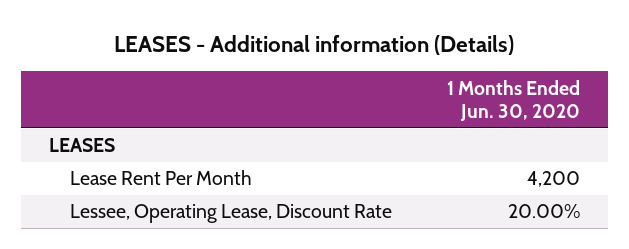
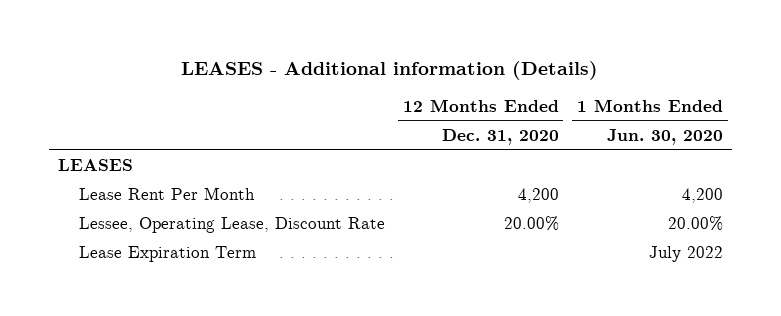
- | 1 Months Ended Jun. 30, 2020
+ | 12 Months Ended Dec. 31, 2020 | 1 Months Ended Jun. 30, 2020
+ Lease Expiration Term | | July 2022

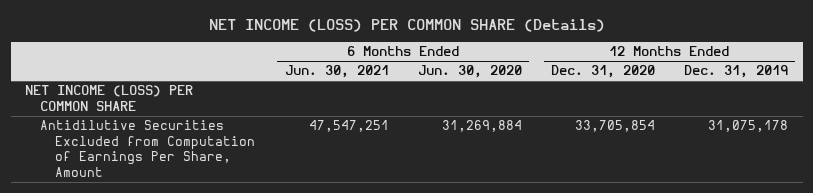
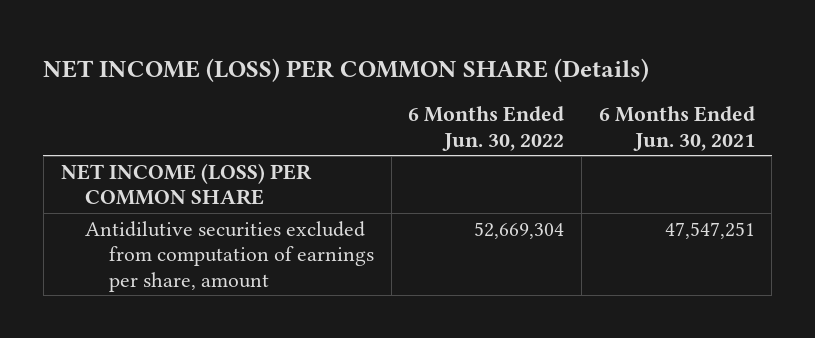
- | 6 Months Ended Jun. 30, 2021 | 6 Months Ended Jun. 30, 2020 | 12 Months Ended Dec. 31, 2020 | 12 Months Ended Dec. 31, 2019
+ | 6 Months Ended Jun. 30, 2022 | 6 Months Ended Jun. 30, 2021
- Antidilutive Securities Excluded from Computation of Earnings Per Share, Amount | 47,547,251 | 31,269,884 | 33,705,854 | 31,075,178
+ Antidilutive securities excluded from computation of earnings per share, amount | 52,669,304 | 47,547,251

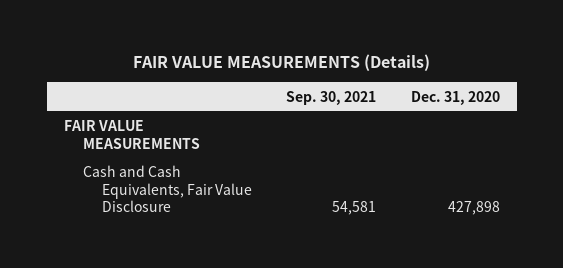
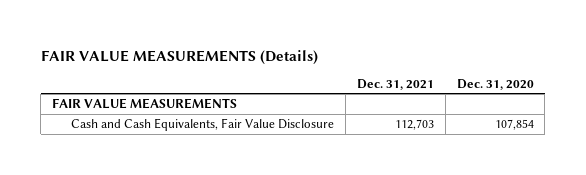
- | Sep. 30, 2021 | Dec. 31, 2020
+ | Dec. 31, 2021 | Dec. 31, 2020
- Cash and Cash Equivalents, Fair Value Disclosure | 54,581 | 427,898
+ Cash and Cash Equivalents, Fair Value Disclosure | 112,703 | 107,854

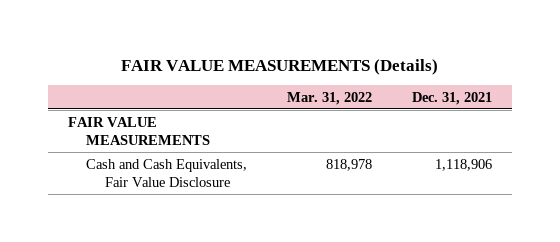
- | Dec. 31, 2021 | Dec. 31, 2020
+ | Mar. 31, 2022 | Dec. 31, 2021
- Cash and Cash Equivalents, Fair Value Disclosure | 112,703 | 107,854
+ Cash and Cash Equivalents, Fair Value Disclosure | 818,978 | 1,118,906

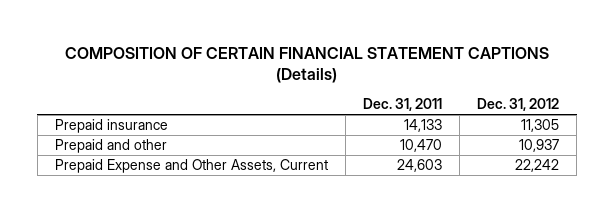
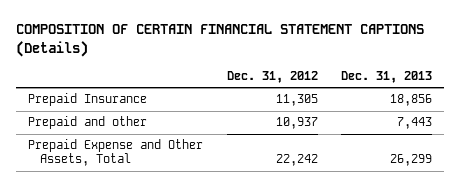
- | Dec. 31, 2011 | Dec. 31, 2012
+ | Dec. 31, 2012 | Dec. 31, 2013
- Prepaid insurance | 14,133 | 11,305
+ Prepaid Insurance | 11,305 | 18,856
- Prepaid Expense and Other Assets, Current | 24,603 | 22,242
+ Prepaid Expense and Other Assets, Total | 22,242 | 26,299

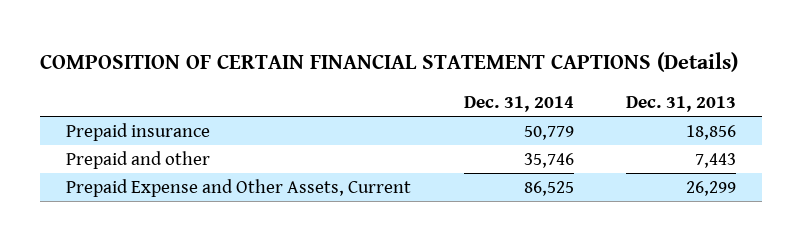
- | Dec. 31, 2012 | Dec. 31, 2013
+ | Dec. 31, 2014 | Dec. 31, 2013
- Prepaid Insurance | 11,305 | 18,856
+ Prepaid insurance | 50,779 | 18,856
- Prepaid Expense and Other Assets, Total | 22,242 | 26,299
+ Prepaid Expense and Other Assets, Current | 86,525 | 26,299

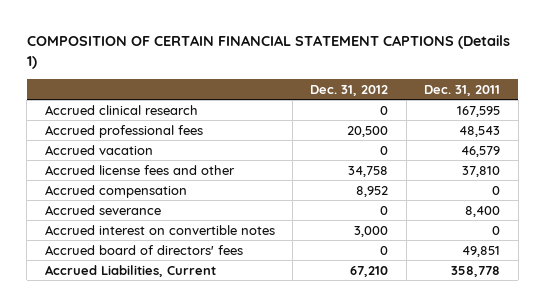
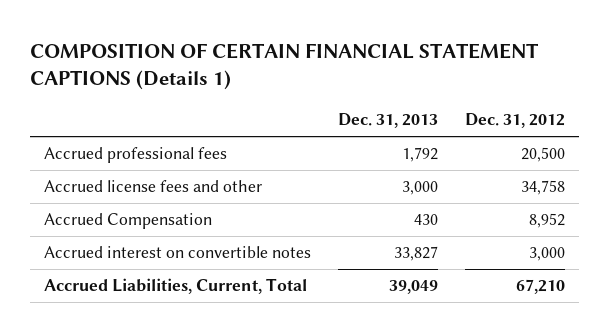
- | Dec. 31, 2012 | Dec. 31, 2011
+ | Dec. 31, 2013 | Dec. 31, 2012
- Accrued clinical research | 0 | 167,595
- Accrued vacation | 0 | 46,579
- Accrued compensation | 8,952 | 0
- Accrued severance | 0 | 8,400
+ Accrued Compensation | 430 | 8,952
- Accrued board of directors' fees | 0 | 49,851
- Accrued Liabilities, Current | 67,210 | 358,778
+ Accrued Liabilities, Current, Total | 39,049 | 67,210

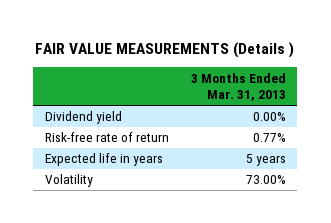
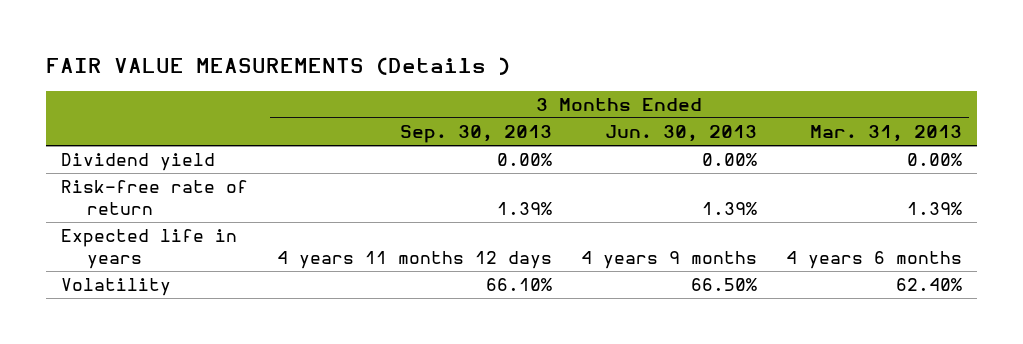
- | 3 Months Ended Mar. 31, 2013
+ | 3 Months Ended Sep. 30, 2013 | 3 Months Ended Jun. 30, 2013 | 3 Months Ended Mar. 31, 2013
- Risk-free rate of return | 0.77%
- Expected life in years | 5 years
- Volatility | 73.00%
+ Risk-free rate of return | 1.39% | 1.39% | 1.39%
+ Expected life in years | 4 years 11 months 12 days | 4 years 9 months | 4 years 6 months
+ Volatility | 66.10% | 66.50% | 62.40%

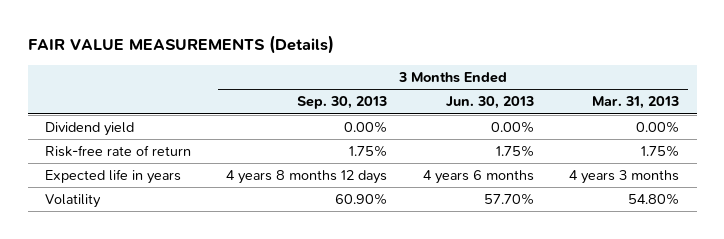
- FAIR VALUE MEASUREMENTS (Details )
+ FAIR VALUE MEASUREMENTS (Details)
- Risk-free rate of return | 1.39% | 1.39% | 1.39%
- Expected life in years | 4 years 11 months 12 days | 4 years 9 months | 4 years 6 months
- Volatility | 66.10% | 66.50% | 62.40%
+ Risk-free rate of return | 1.75% | 1.75% | 1.75%
+ Expected life in years | 4 years 8 months 12 days | 4 years 6 months | 4 years 3 months
+ Volatility | 60.90% | 57.70% | 54.80%

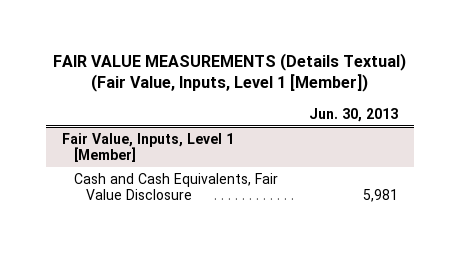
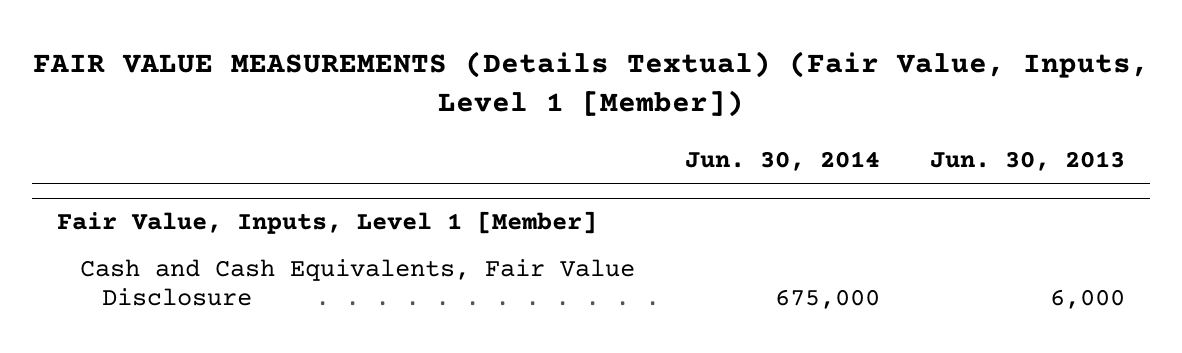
- | Jun. 30, 2013
+ | Jun. 30, 2014 | Jun. 30, 2013
@ Fair Value, Inputs, Level 1 [Member]
- Cash and Cash Equivalents, Fair Value Disclosure | 5,981
+ Cash and Cash Equivalents, Fair Value Disclosure | 675,000 | 6,000

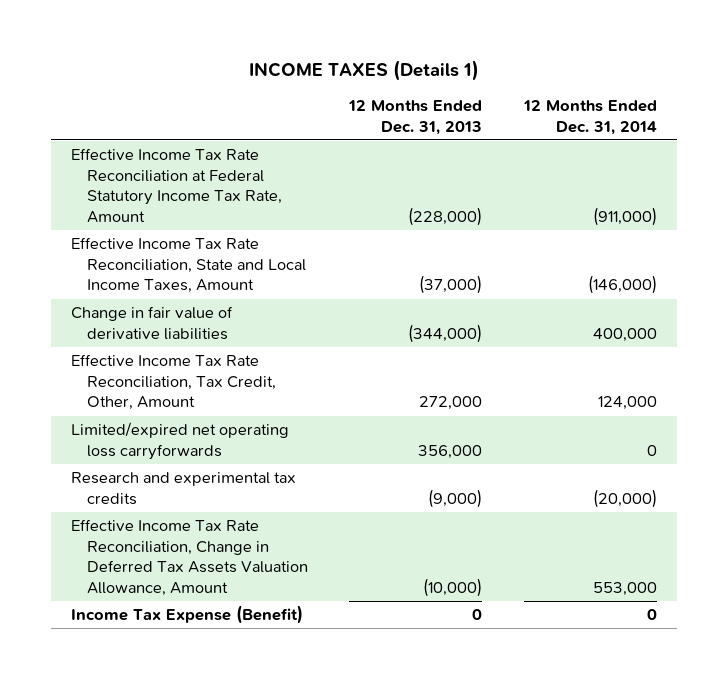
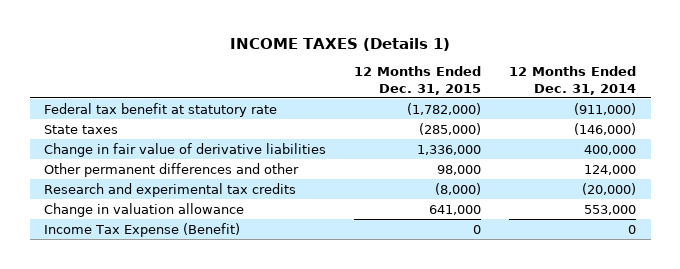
- | 12 Months Ended Dec. 31, 2013 | 12 Months Ended Dec. 31, 2014
+ | 12 Months Ended Dec. 31, 2015 | 12 Months Ended Dec. 31, 2014
- Effective Income Tax Rate Reconciliation at Federal Statutory Income Tax Rate, Amount | (228,000) | (911,000)
- Effective Income Tax Rate Reconciliation, State and Local Income Taxes, Amount | (37,000) | (146,000)
+ Federal tax benefit at statutory rate | (1,782,000) | (911,000)
+ State taxes | (285,000) | (146,000)
- Effective Income Tax Rate Reconciliation, Tax Credit, Other, Amount | 272,000 | 124,000
- Limited/expired net operating loss carryforwards | 356,000 | 0
+ Other permanent differences and other | 98,000 | 124,000
- Effective Income Tax Rate Reconciliation, Change in Deferred Tax Assets Valuation Allowance, Amount | (10,000) | 553,000
+ Change in valuation allowance | 641,000 | 553,000

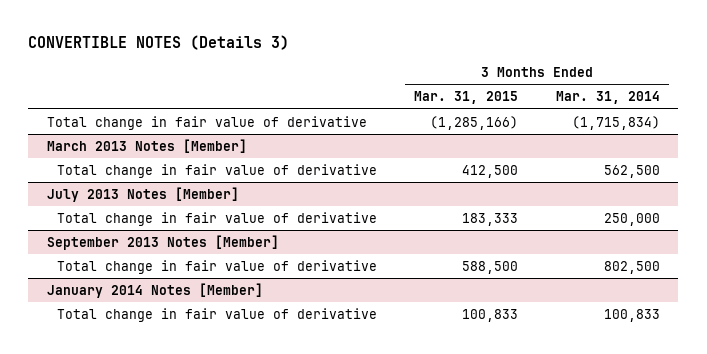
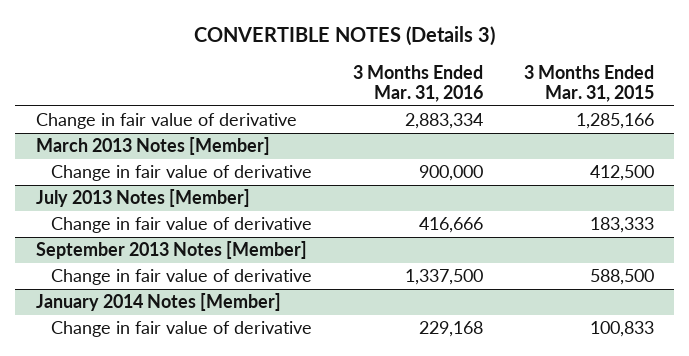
- | 3 Months Ended Mar. 31, 2015 | 3 Months Ended Mar. 31, 2014
+ | 3 Months Ended Mar. 31, 2016 | 3 Months Ended Mar. 31, 2015
- Total change in fair value of derivative | (1,285,166) | (1,715,834)
+ Change in fair value of derivative | 2,883,334 | 1,285,166
@ March 2013 Notes [Member]
- Total change in fair value of derivative | 412,500 | 562,500
+ Change in fair value of derivative | 900,000 | 412,500
@ July 2013 Notes [Member]
- Total change in fair value of derivative | 183,333 | 250,000
+ Change in fair value of derivative | 416,666 | 183,333
@ September 2013 Notes [Member]
- Total change in fair value of derivative | 588,500 | 802,500
+ Change in fair value of derivative | 1,337,500 | 588,500
@ January 2014 Notes [Member]
- Total change in fair value of derivative | 100,833 | 100,833
+ Change in fair value of derivative | 229,168 | 100,833

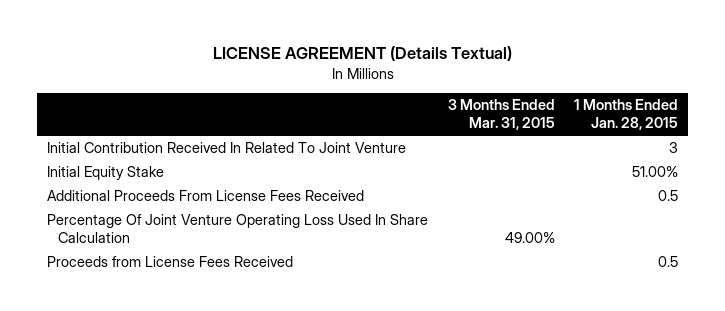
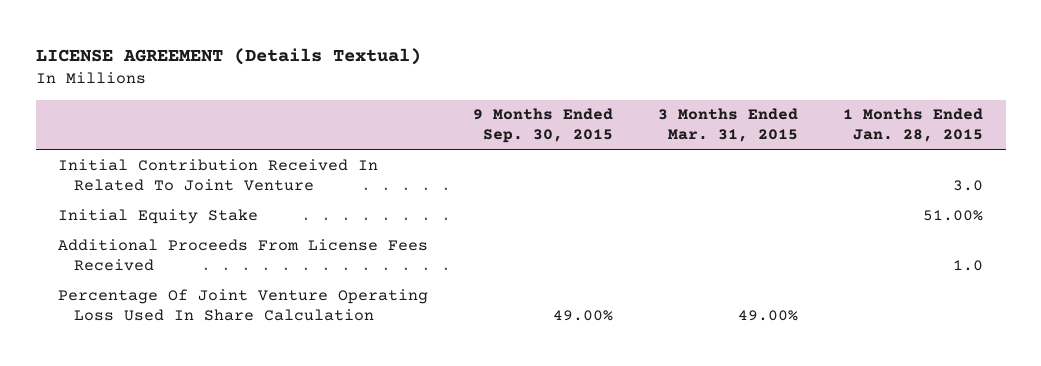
- | 3 Months Ended Mar. 31, 2015 | 1 Months Ended Jan. 28, 2015
+ | 9 Months Ended Sep. 30, 2015 | 3 Months Ended Mar. 31, 2015 | 1 Months Ended Jan. 28, 2015
- Initial Contribution Received In Related To Joint Venture | | 3
+ Initial Contribution Received In Related To Joint Venture | | | 3.0
- Additional Proceeds From License Fees Received | | 0.5
+ Additional Proceeds From License Fees Received | | | 1.0
- Proceeds from License Fees Received | | 0.5

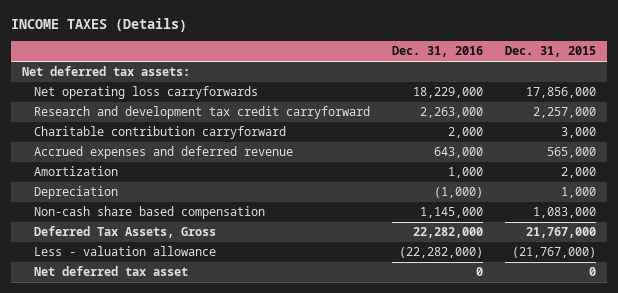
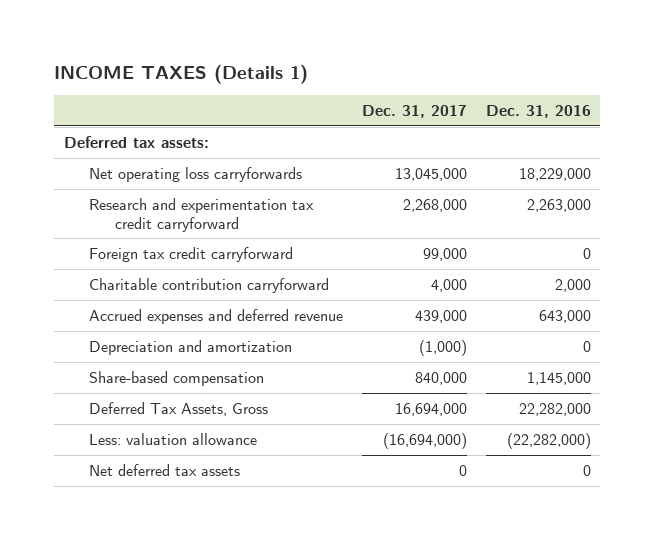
- INCOME TAXES (Details)
+ INCOME TAXES (Details 1)
- | Dec. 31, 2016 | Dec. 31, 2015
+ | Dec. 31, 2017 | Dec. 31, 2016
- Net deferred tax assets:
+ Deferred tax assets:
- Research and development tax credit carryforward | 2,263,000 | 2,257,000
+ Research and experimentation tax credit carryforward | 2,268,000 | 2,263,000
+ Foreign tax credit carryforward | 99,000 | 0
- Amortization | 1,000 | 2,000
- Depreciation | (1,000) | 1,000
- Non-cash share based compensation | 1,145,000 | 1,083,000
+ Depreciation and amortization | (1,000) | 0
+ Share-based compensation | 840,000 | 1,145,000
- Less - valuation allowance | (22,282,000) | (21,767,000)
- Net deferred tax asset | 0 | 0
+ Less: valuation allowance | (16,694,000) | (22,282,000)
+ Net deferred tax assets | 0 | 0

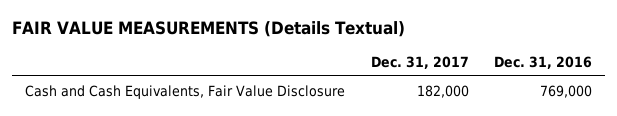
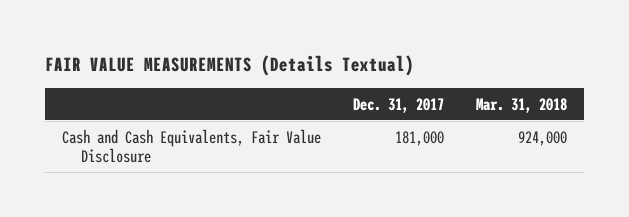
- | Dec. 31, 2017 | Dec. 31, 2016
+ | Dec. 31, 2017 | Mar. 31, 2018
- Cash and Cash Equivalents, Fair Value Disclosure | 182,000 | 769,000
+ Cash and Cash Equivalents, Fair Value Disclosure | 181,000 | 924,000

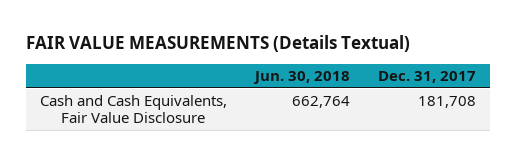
- | Dec. 31, 2017 | Mar. 31, 2018
+ | Jun. 30, 2018 | Dec. 31, 2017
- Cash and Cash Equivalents, Fair Value Disclosure | 181,000 | 924,000
+ Cash and Cash Equivalents, Fair Value Disclosure | 662,764 | 181,708

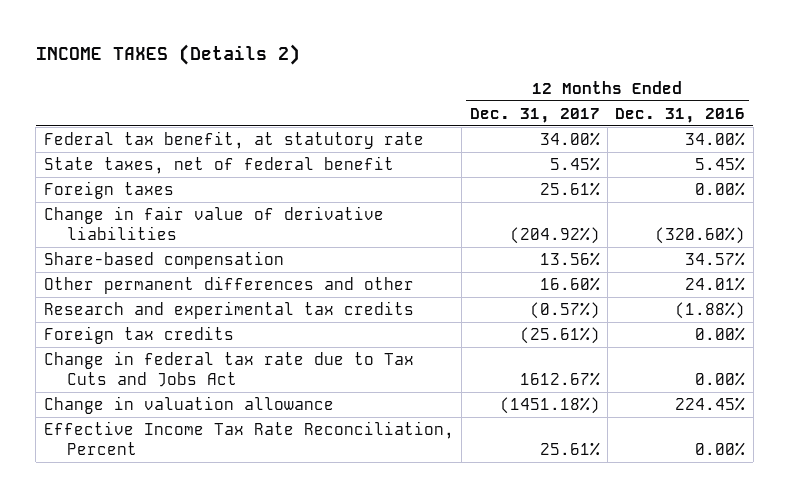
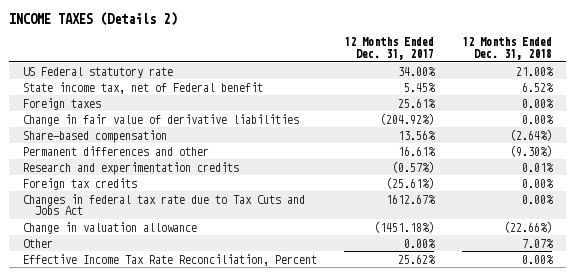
- | 12 Months Ended Dec. 31, 2017 | 12 Months Ended Dec. 31, 2016
+ | 12 Months Ended Dec. 31, 2017 | 12 Months Ended Dec. 31, 2018
- Federal tax benefit, at statutory rate | 34.00% | 34.00%
- State taxes, net of federal benefit | 5.45% | 5.45%
+ US Federal statutory rate | 34.00% | 21.00%
+ State income tax, net of Federal benefit | 5.45% | 6.52%
- Other permanent differences and other | 16.60% | 24.01%
- Research and experimental tax credits | (0.57%) | (1.88%)
+ Permanent differences and other | 16.61% | (9.30%)
+ Research and experimentation credits | (0.57%) | 0.01%
- Change in federal tax rate due to Tax Cuts and Jobs Act | 1612.67% | 0.00%
+ Changes in federal tax rate due to Tax Cuts and Jobs Act | 1612.67% | 0.00%
- Effective Income Tax Rate Reconciliation, Percent | 25.61% | 0.00%
+ Other | 0.00% | 7.07%
+ Effective Income Tax Rate Reconciliation, Percent | 25.62% | 0.00%

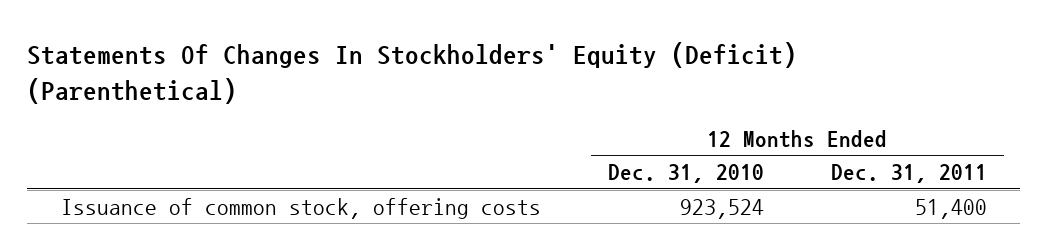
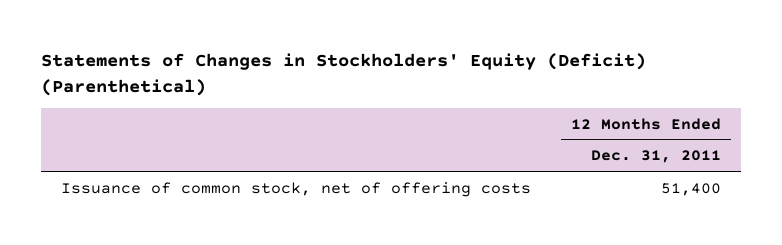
- Statements Of Changes In Stockholders' Equity (Deficit) (Parenthetical)
+ Statements of Changes in Stockholders' Equity (Deficit) (Parenthetical)
- | 12 Months Ended Dec. 31, 2010 | 12 Months Ended Dec. 31, 2011
+ | 12 Months Ended Dec. 31, 2011
- Issuance of common stock, offering costs | 923,524 | 51,400
+ Issuance of common stock, net of offering costs | 51,400

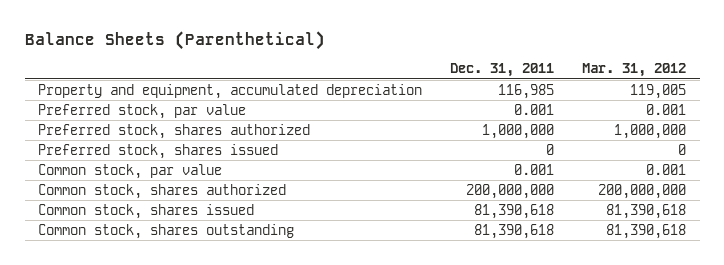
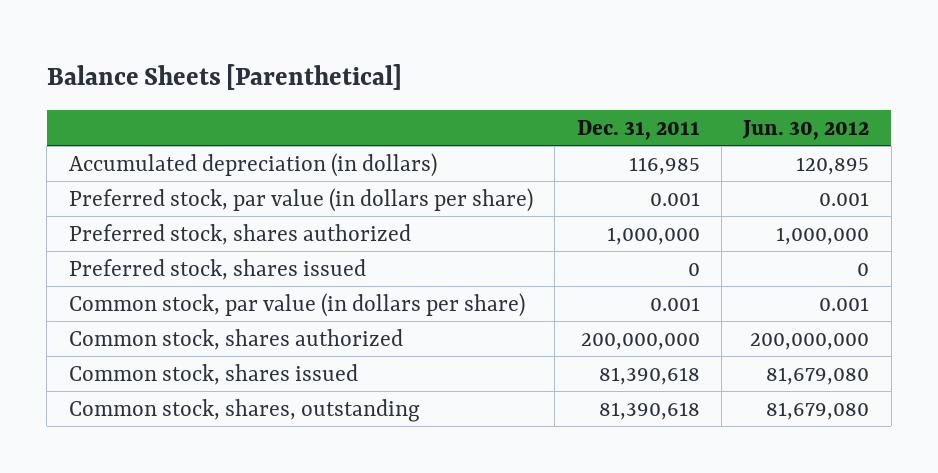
- Balance Sheets (Parenthetical)
+ Balance Sheets [Parenthetical]
- | Dec. 31, 2011 | Mar. 31, 2012
+ | Dec. 31, 2011 | Jun. 30, 2012
- Property and equipment, accumulated depreciation | 116,985 | 119,005
- Preferred stock, par value | 0.001 | 0.001
+ Accumulated depreciation (in dollars) | 116,985 | 120,895
+ Preferred stock, par value (in dollars per share) | 0.001 | 0.001
- Common stock, par value | 0.001 | 0.001
+ Common stock, par value (in dollars per share) | 0.001 | 0.001
- Common stock, shares outstanding | 81,390,618 | 81,390,618
+ Common stock, shares, outstanding | 81,390,618 | 81,679,080

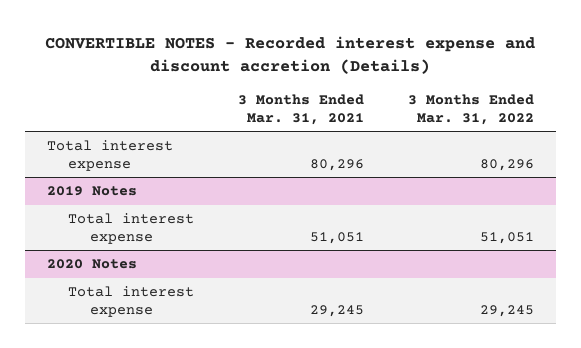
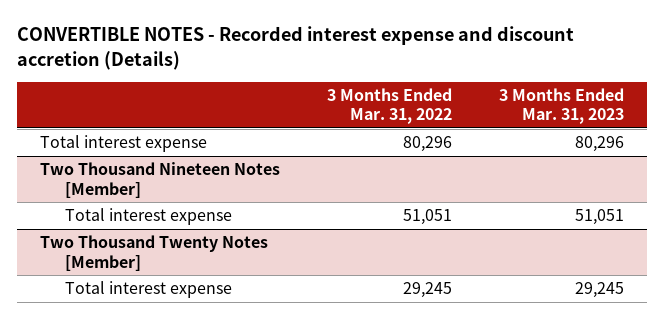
- | 3 Months Ended Mar. 31, 2021 | 3 Months Ended Mar. 31, 2022
+ | 3 Months Ended Mar. 31, 2022 | 3 Months Ended Mar. 31, 2023
- 2019 Notes
+ Two Thousand Nineteen Notes [Member]
- 2020 Notes
+ Two Thousand Twenty Notes [Member]

